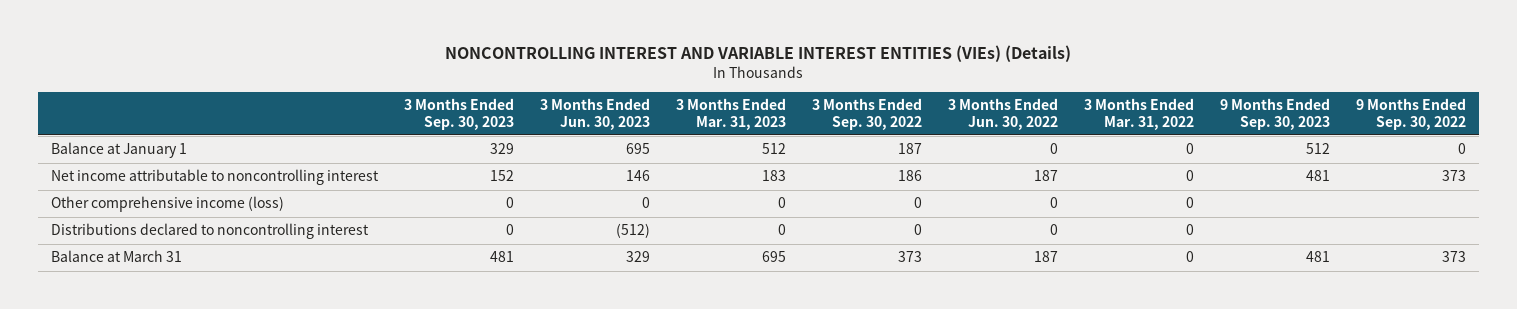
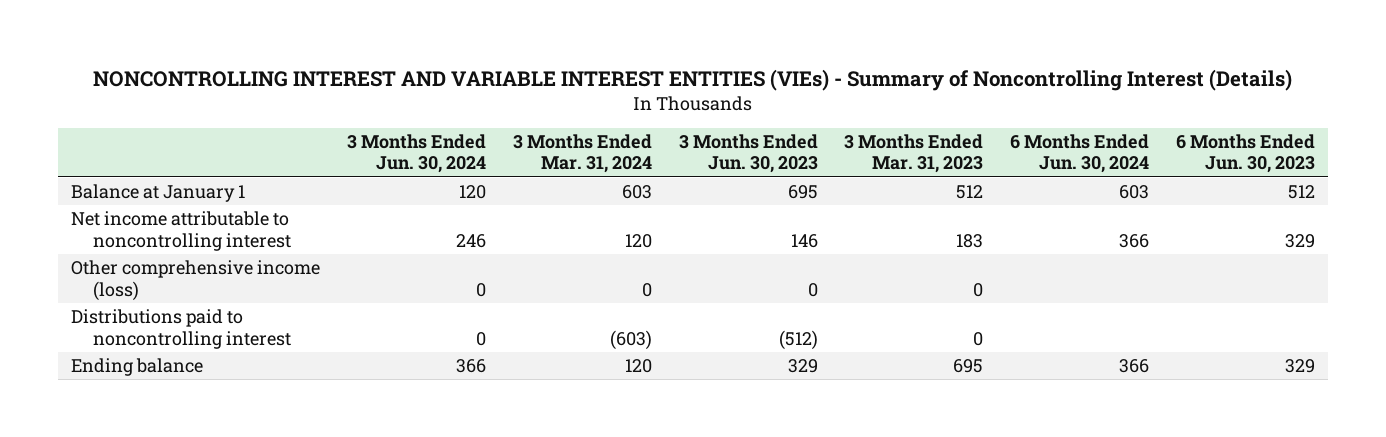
- NONCONTROLLING INTEREST AND VARIABLE INTEREST ENTITIES (VIEs) (Details)
+ NONCONTROLLING INTEREST AND VARIABLE INTEREST ENTITIES (VIEs) - Summary of Noncontrolling Interest (Details)
- | 3 Months Ended Sep. 30, 2023 | 3 Months Ended Jun. 30, 2023 | 3 Months Ended Mar. 31, 2023 | 3 Months Ended Sep. 30, 2022 | 3 Months Ended Jun. 30, 2022 | 3 Months Ended Mar. 31, 2022 | 9 Months Ended Sep. 30, 2023 | 9 Months Ended Sep. 30, 2022
+ | 3 Months Ended Jun. 30, 2024 | 3 Months Ended Mar. 31, 2024 | 3 Months Ended Jun. 30, 2023 | 3 Months Ended Mar. 31, 2023 | 6 Months Ended Jun. 30, 2024 | 6 Months Ended Jun. 30, 2023
- Distributions declared to noncontrolling interest | 0 | (512) | 0 | 0 | 0 | 0 | |
- Balance at March 31 | 481 | 329 | 695 | 373 | 187 | 0 | 481 | 373
+ Distributions paid to noncontrolling interest | 0 | (603) | (512) | 0 | |
+ Ending balance | 366 | 120 | 329 | 695 | 366 | 329

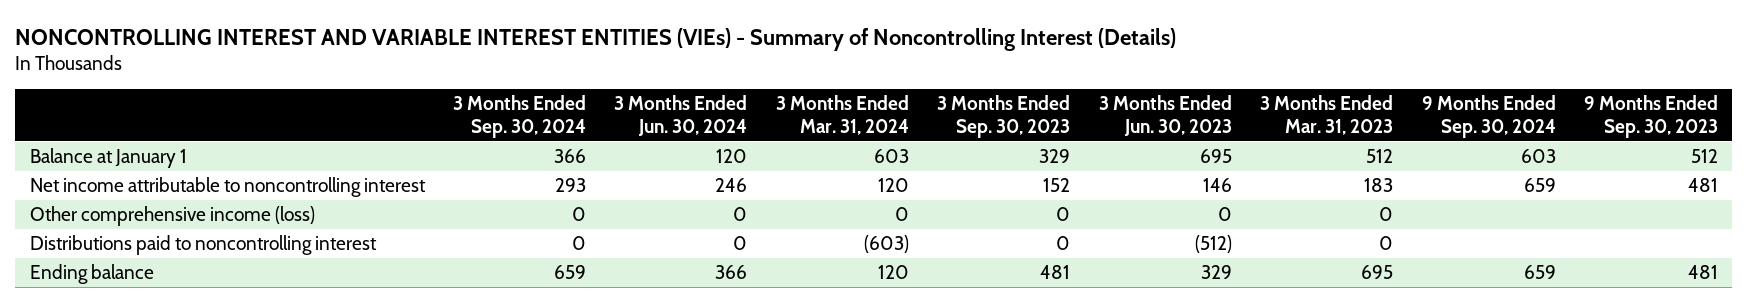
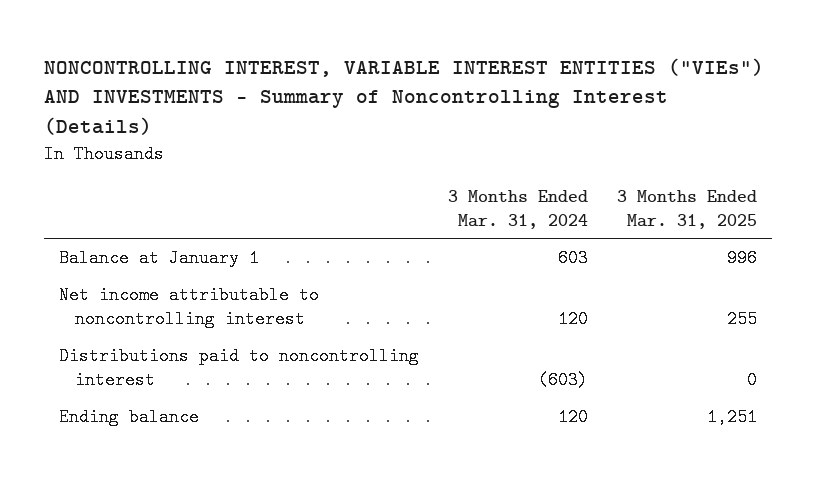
- NONCONTROLLING INTEREST AND VARIABLE INTEREST ENTITIES (VIEs) - Summary of Noncontrolling Interest (Details)
+ NONCONTROLLING INTEREST, VARIABLE INTEREST ENTITIES ("VIEs") AND INVESTMENTS - Summary of Noncontrolling Interest (Details)
- | 3 Months Ended Sep. 30, 2024 | 3 Months Ended Jun. 30, 2024 | 3 Months Ended Mar. 31, 2024 | 3 Months Ended Sep. 30, 2023 | 3 Months Ended Jun. 30, 2023 | 3 Months Ended Mar. 31, 2023 | 9 Months Ended Sep. 30, 2024 | 9 Months Ended Sep. 30, 2023
+ | 3 Months Ended Mar. 31, 2024 | 3 Months Ended Mar. 31, 2025
- Other comprehensive income (loss) | 0 | 0 | 0 | 0 | 0 | 0 | |

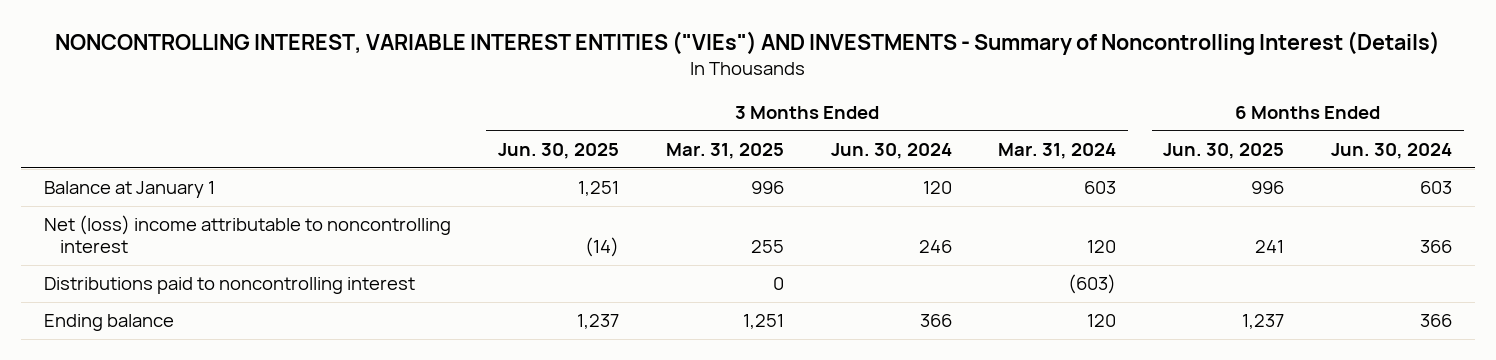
- | 3 Months Ended Mar. 31, 2024 | 3 Months Ended Mar. 31, 2025
+ | 3 Months Ended Jun. 30, 2025 | 3 Months Ended Mar. 31, 2025 | 3 Months Ended Jun. 30, 2024 | 3 Months Ended Mar. 31, 2024 | 6 Months Ended Jun. 30, 2025 | 6 Months Ended Jun. 30, 2024
- Net income attributable to noncontrolling interest | 120 | 255
+ Net (loss) income attributable to noncontrolling interest | (14) | 255 | 246 | 120 | 241 | 366

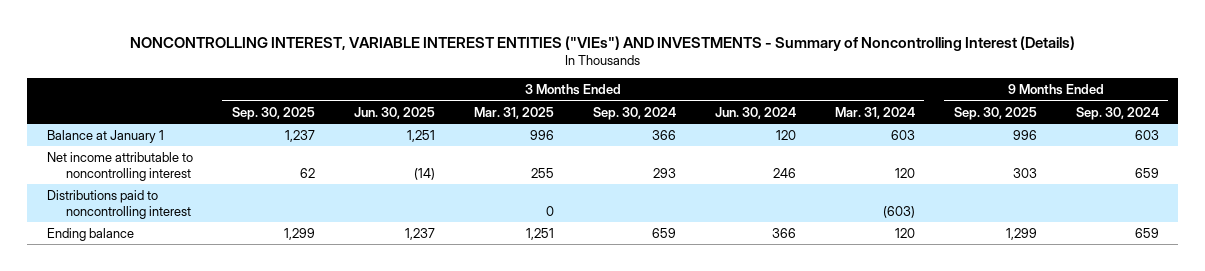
- | 3 Months Ended Jun. 30, 2025 | 3 Months Ended Mar. 31, 2025 | 3 Months Ended Jun. 30, 2024 | 3 Months Ended Mar. 31, 2024 | 6 Months Ended Jun. 30, 2025 | 6 Months Ended Jun. 30, 2024
+ | 3 Months Ended Sep. 30, 2025 | 3 Months Ended Jun. 30, 2025 | 3 Months Ended Mar. 31, 2025 | 3 Months Ended Sep. 30, 2024 | 3 Months Ended Jun. 30, 2024 | 3 Months Ended Mar. 31, 2024 | 9 Months Ended Sep. 30, 2025 | 9 Months Ended Sep. 30, 2024
- Net (loss) income attributable to noncontrolling interest | (14) | 255 | 246 | 120 | 241 | 366
+ Net income attributable to noncontrolling interest | 62 | (14) | 255 | 293 | 246 | 120 | 303 | 659

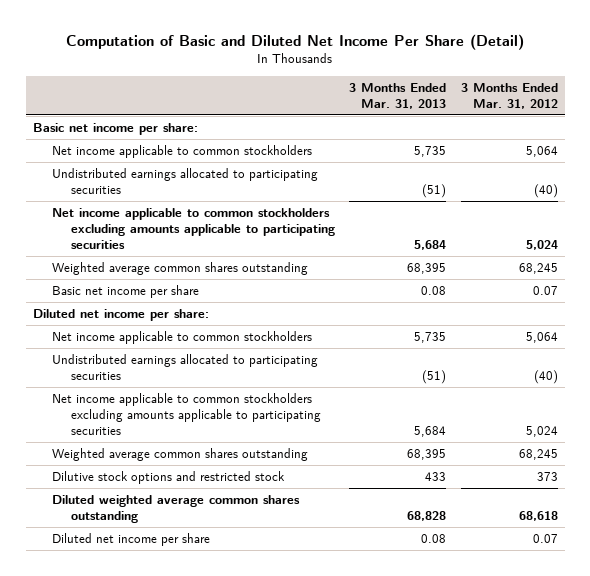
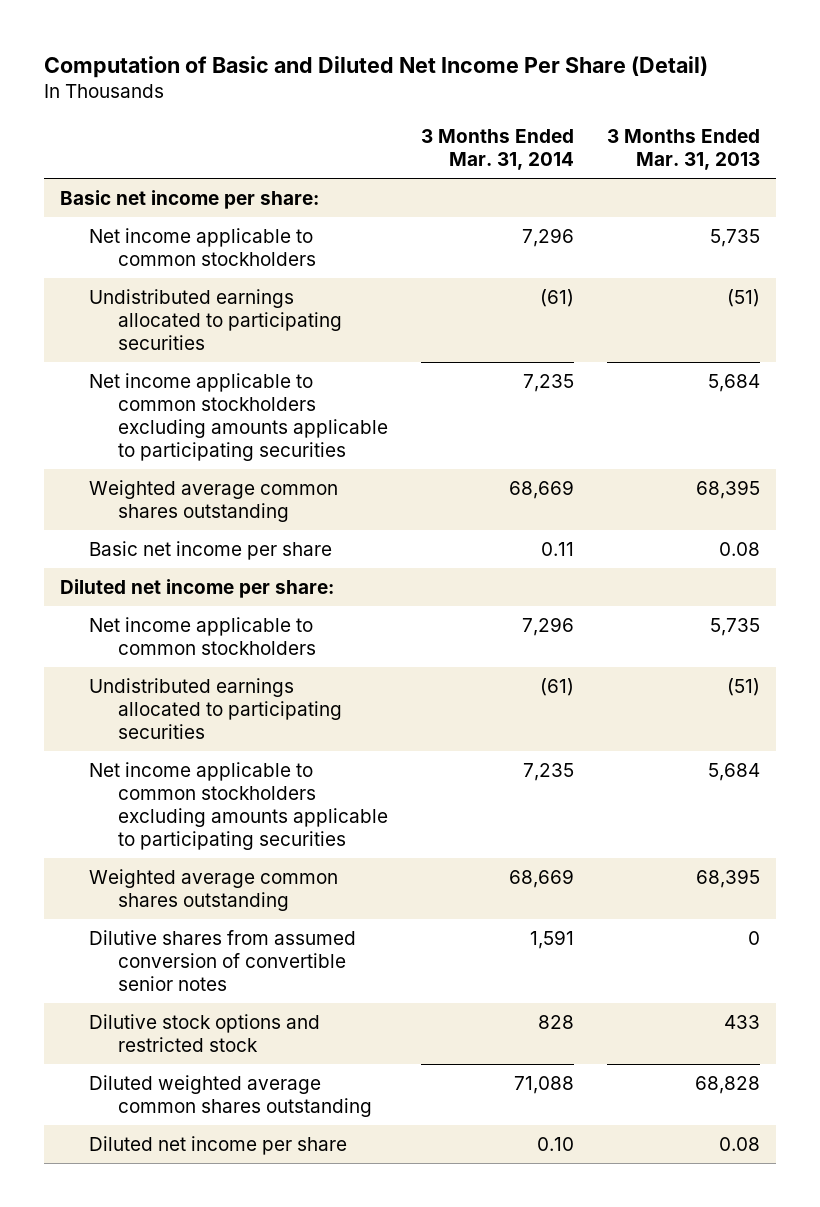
- | 3 Months Ended Mar. 31, 2013 | 3 Months Ended Mar. 31, 2012
+ | 3 Months Ended Mar. 31, 2014 | 3 Months Ended Mar. 31, 2013
+ Dilutive shares from assumed conversion of convertible senior notes | 1,591 | 0

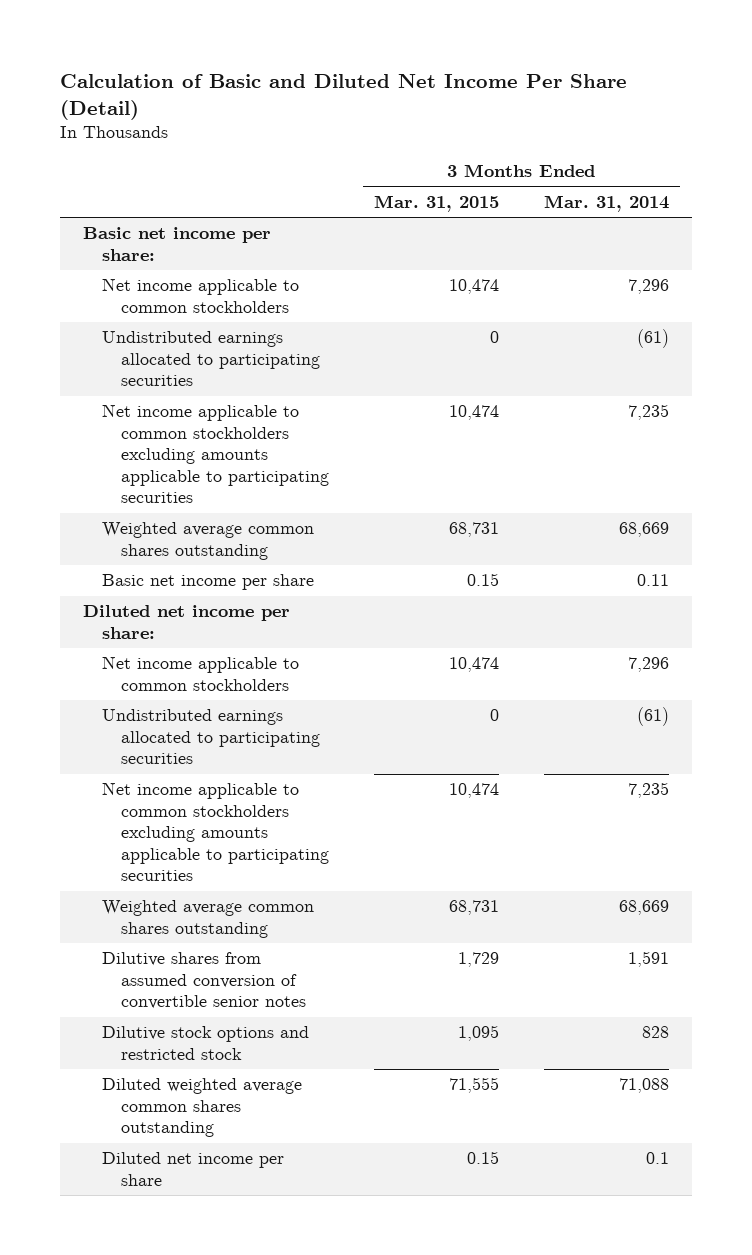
- Computation of Basic and Diluted Net Income Per Share (Detail)
+ Calculation of Basic and Diluted Net Income Per Share (Detail)
- | 3 Months Ended Mar. 31, 2014 | 3 Months Ended Mar. 31, 2013
+ | 3 Months Ended Mar. 31, 2015 | 3 Months Ended Mar. 31, 2014
- Diluted net income per share | 0.10 | 0.08
+ Diluted net income per share | 0.15 | 0.1

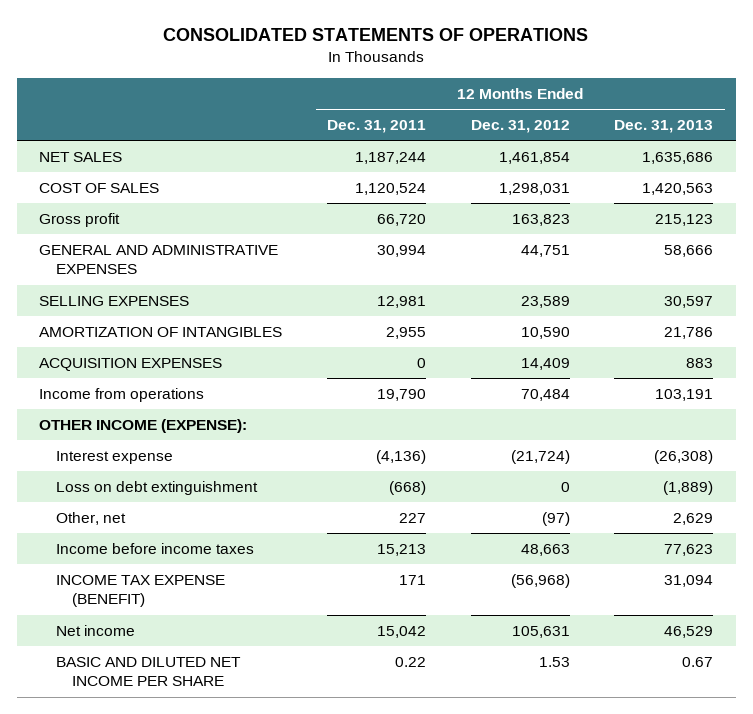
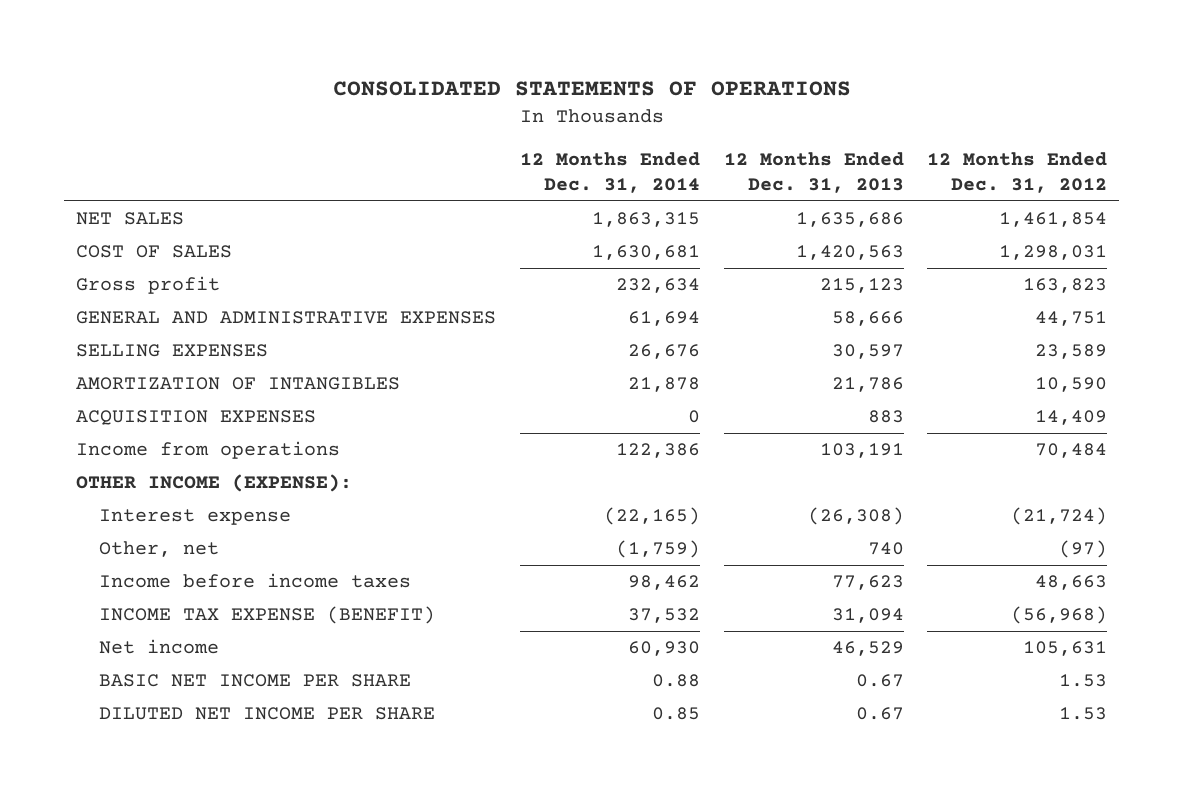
- | 12 Months Ended Dec. 31, 2011 | 12 Months Ended Dec. 31, 2012 | 12 Months Ended Dec. 31, 2013
+ | 12 Months Ended Dec. 31, 2014 | 12 Months Ended Dec. 31, 2013 | 12 Months Ended Dec. 31, 2012
- Loss on debt extinguishment | (668) | 0 | (1,889)
- Other, net | 227 | (97) | 2,629
+ Other, net | (1,759) | 740 | (97)
- BASIC AND DILUTED NET INCOME PER SHARE | 0.22 | 1.53 | 0.67
+ BASIC NET INCOME PER SHARE | 0.88 | 0.67 | 1.53
+ DILUTED NET INCOME PER SHARE | 0.85 | 0.67 | 1.53

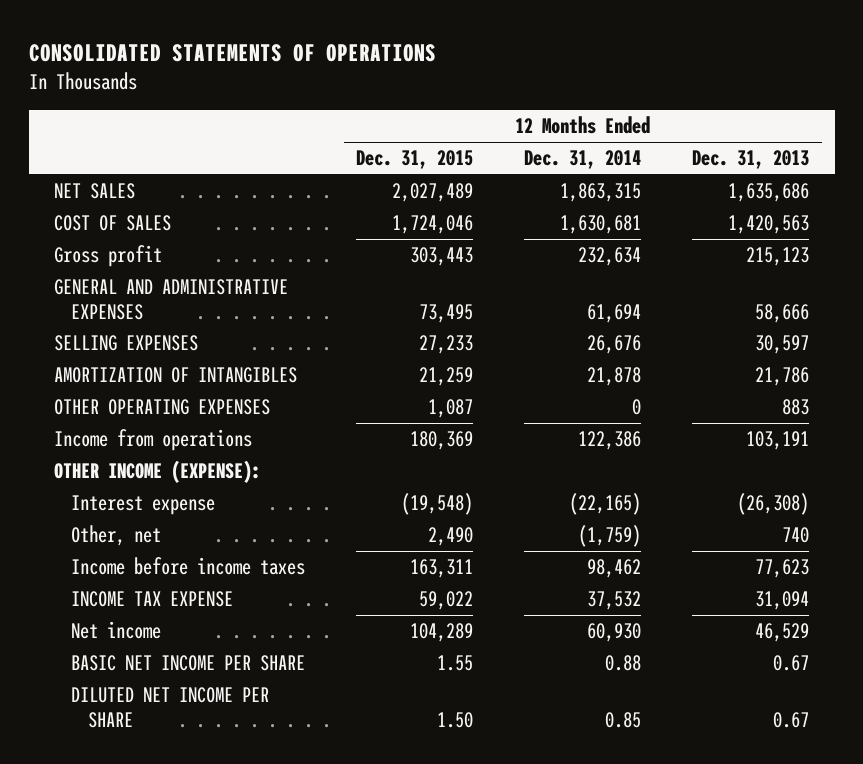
- | 12 Months Ended Dec. 31, 2014 | 12 Months Ended Dec. 31, 2013 | 12 Months Ended Dec. 31, 2012
+ | 12 Months Ended Dec. 31, 2015 | 12 Months Ended Dec. 31, 2014 | 12 Months Ended Dec. 31, 2013
- ACQUISITION EXPENSES | 0 | 883 | 14,409
+ OTHER OPERATING EXPENSES | 1,087 | 0 | 883
- INCOME TAX EXPENSE (BENEFIT) | 37,532 | 31,094 | (56,968)
+ INCOME TAX EXPENSE | 59,022 | 37,532 | 31,094

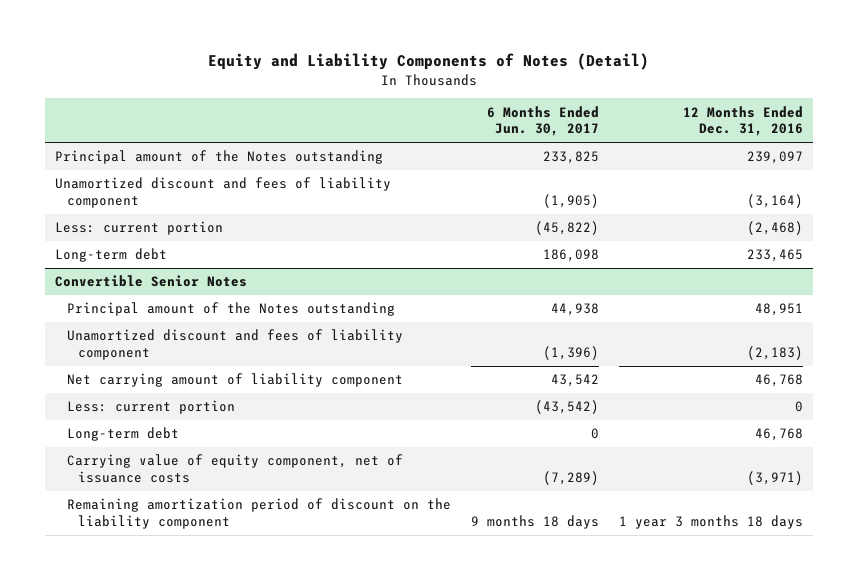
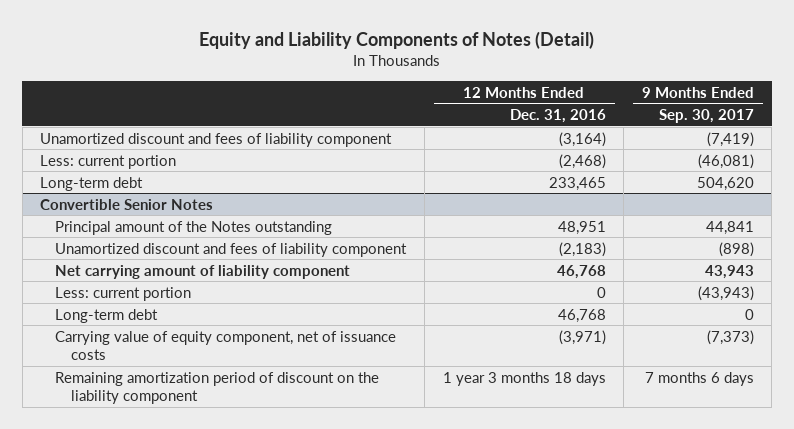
- | 6 Months Ended Jun. 30, 2017 | 12 Months Ended Dec. 31, 2016
+ | 12 Months Ended Dec. 31, 2016 | 9 Months Ended Sep. 30, 2017
- Principal amount of the Notes outstanding | 233,825 | 239,097

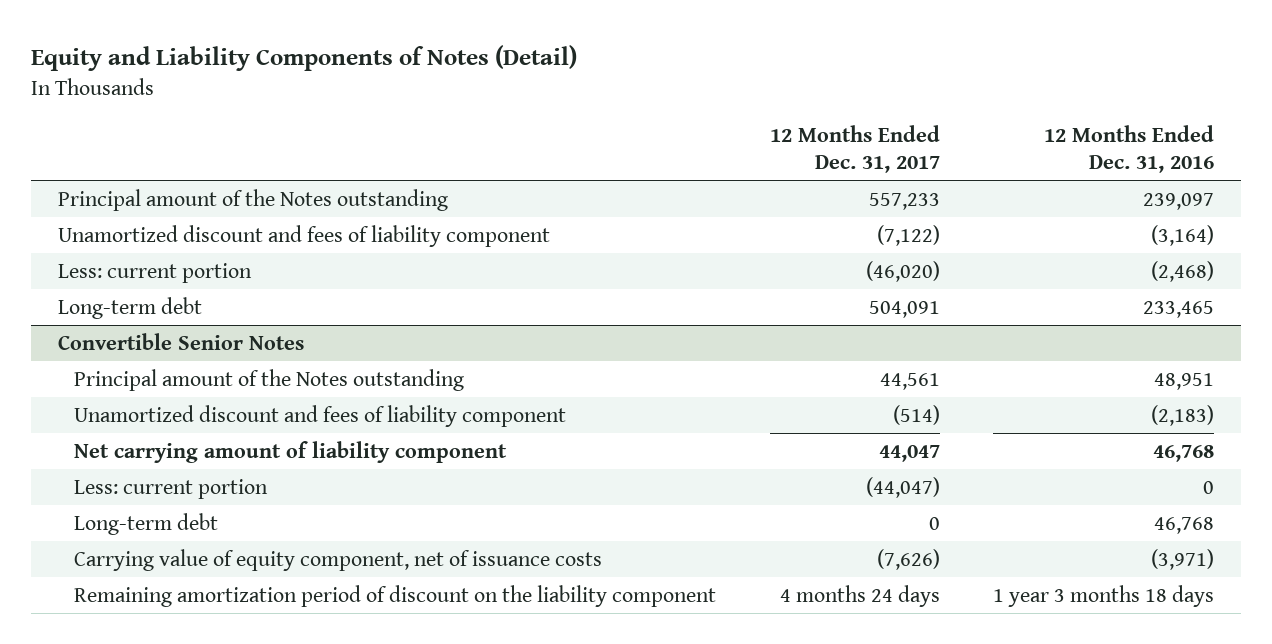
- | 12 Months Ended Dec. 31, 2016 | 9 Months Ended Sep. 30, 2017
+ | 12 Months Ended Dec. 31, 2017 | 12 Months Ended Dec. 31, 2016
+ Principal amount of the Notes outstanding | 557,233 | 239,097

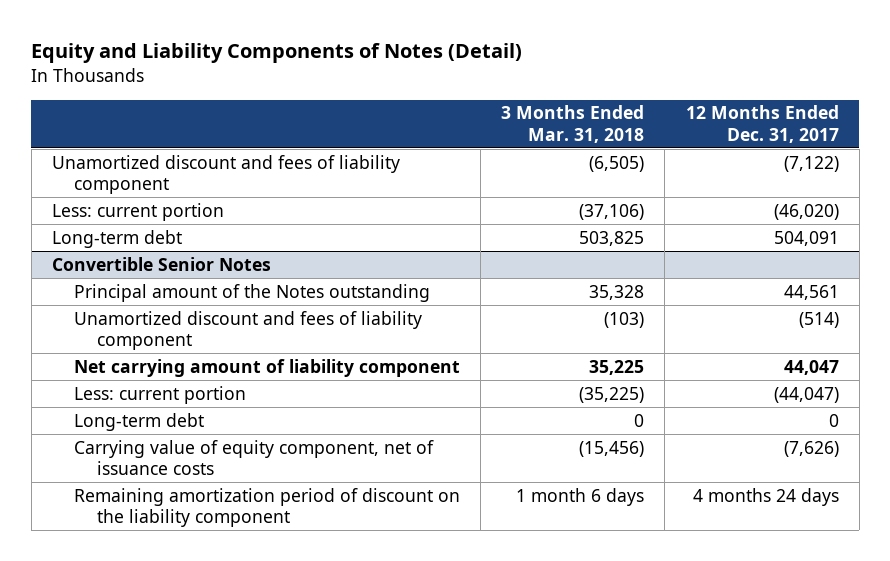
- | 12 Months Ended Dec. 31, 2017 | 12 Months Ended Dec. 31, 2016
+ | 3 Months Ended Mar. 31, 2018 | 12 Months Ended Dec. 31, 2017
- Principal amount of the Notes outstanding | 557,233 | 239,097

